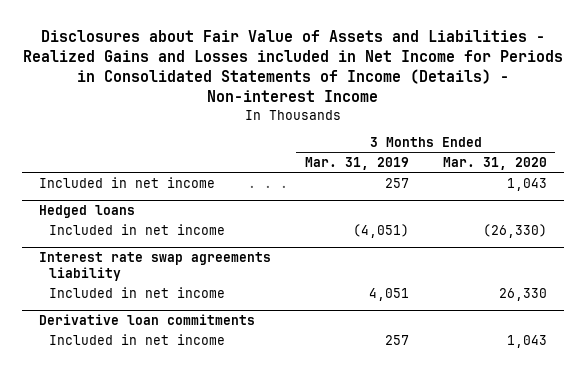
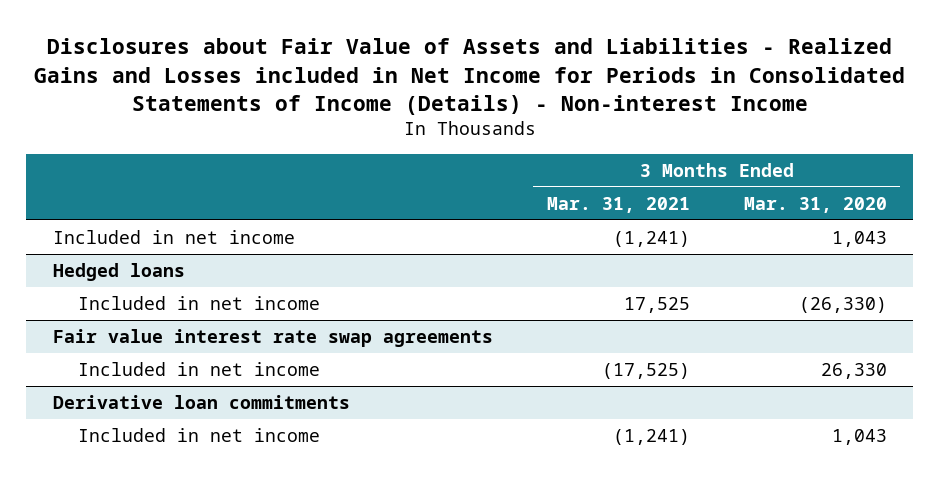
- | 3 Months Ended Mar. 31, 2019 | 3 Months Ended Mar. 31, 2020
+ | 3 Months Ended Mar. 31, 2021 | 3 Months Ended Mar. 31, 2020
- Interest rate swap agreements liability
+ Fair value interest rate swap agreements

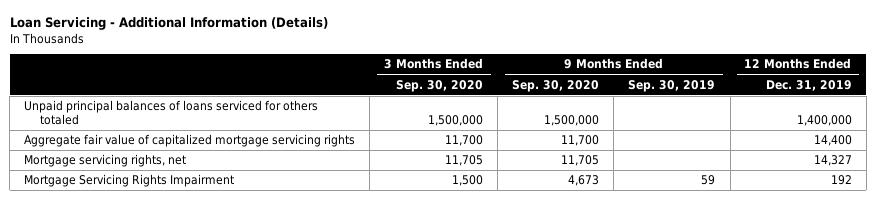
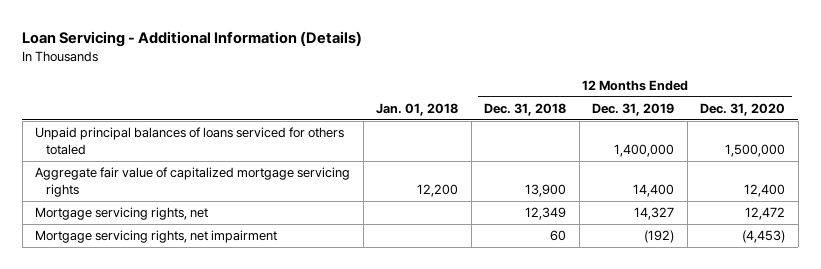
- | 3 Months Ended Sep. 30, 2020 | 9 Months Ended Sep. 30, 2020 | 9 Months Ended Sep. 30, 2019 | 12 Months Ended Dec. 31, 2019
+ | Jan. 01, 2018 | 12 Months Ended Dec. 31, 2018 | 12 Months Ended Dec. 31, 2019 | 12 Months Ended Dec. 31, 2020
- Mortgage Servicing Rights Impairment | 1,500 | 4,673 | 59 | 192
+ Mortgage servicing rights, net impairment | | 60 | (192) | (4,453)

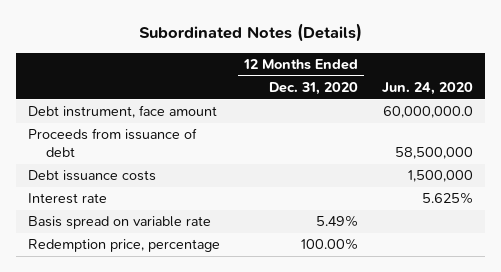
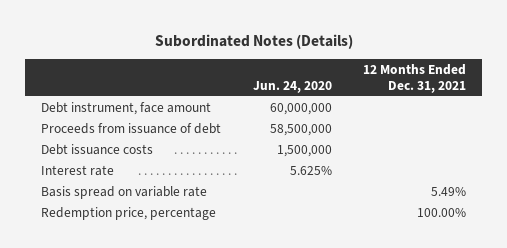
- | 12 Months Ended Dec. 31, 2020 | Jun. 24, 2020
+ | Jun. 24, 2020 | 12 Months Ended Dec. 31, 2021
- Debt instrument, face amount | | 60,000,000.0
+ Debt instrument, face amount | 60,000,000 |

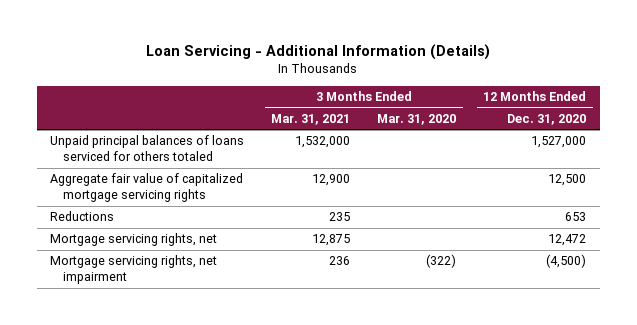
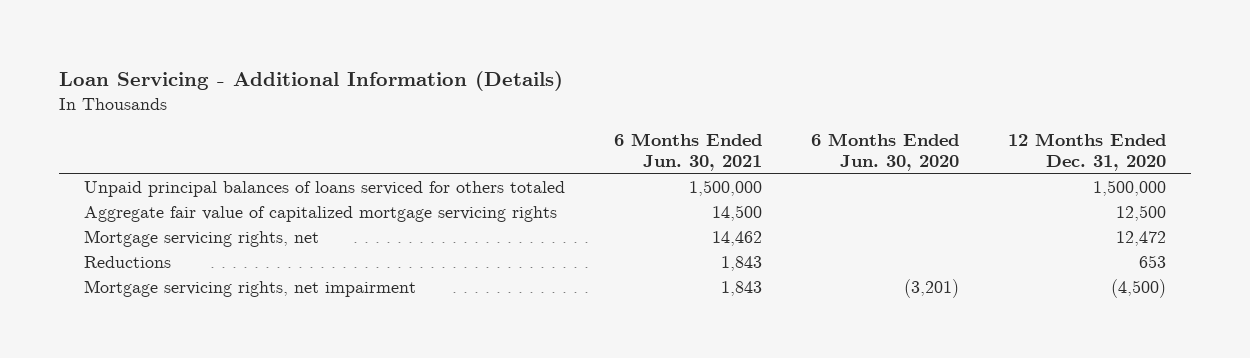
- | 3 Months Ended Mar. 31, 2021 | 3 Months Ended Mar. 31, 2020 | 12 Months Ended Dec. 31, 2020
+ | 6 Months Ended Jun. 30, 2021 | 6 Months Ended Jun. 30, 2020 | 12 Months Ended Dec. 31, 2020
- Unpaid principal balances of loans serviced for others totaled | 1,532,000 | | 1,527,000
+ Unpaid principal balances of loans serviced for others totaled | 1,500,000 | | 1,500,000
moved down: Reductions | 1,843 | | 653

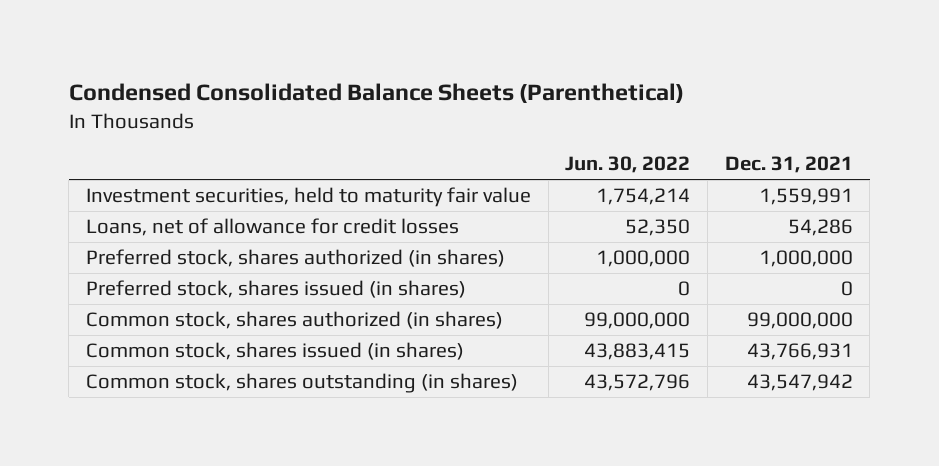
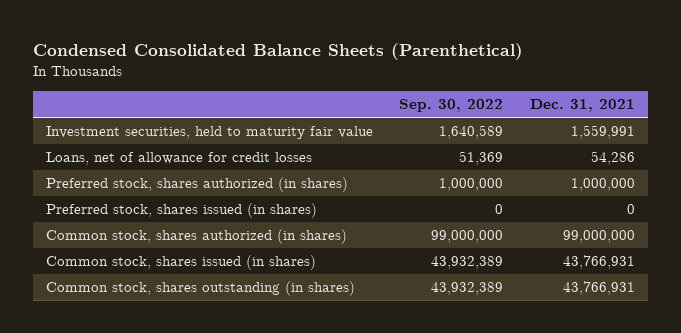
- | Jun. 30, 2022 | Dec. 31, 2021
+ | Sep. 30, 2022 | Dec. 31, 2021
- Common stock, shares outstanding (in shares) | 43,572,796 | 43,547,942
+ Common stock, shares outstanding (in shares) | 43,932,389 | 43,766,931

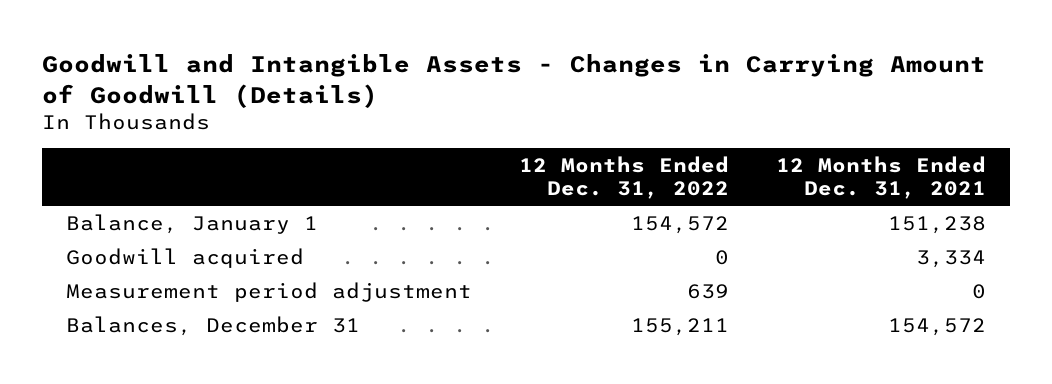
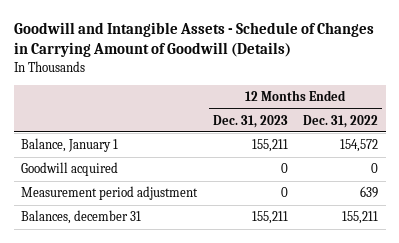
- Goodwill and Intangible Assets - Changes in Carrying Amount of Goodwill (Details)
+ Goodwill and Intangible Assets - Schedule of Changes in Carrying Amount of Goodwill (Details)
- | 12 Months Ended Dec. 31, 2022 | 12 Months Ended Dec. 31, 2021
+ | 12 Months Ended Dec. 31, 2023 | 12 Months Ended Dec. 31, 2022
- Balances, December 31 | 155,211 | 154,572
+ Balances, december 31 | 155,211 | 155,211

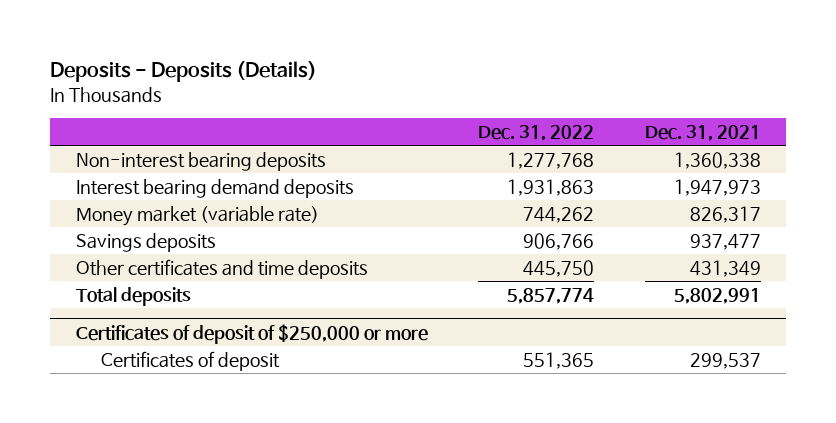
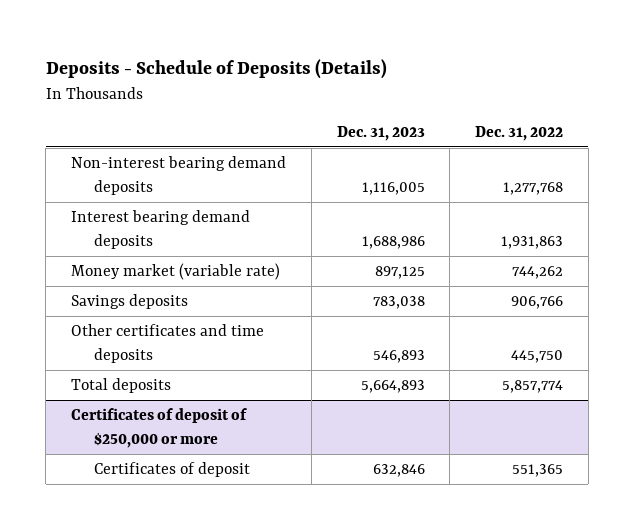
- Deposits - Deposits (Details)
+ Deposits - Schedule of Deposits (Details)
- | Dec. 31, 2022 | Dec. 31, 2021
+ | Dec. 31, 2023 | Dec. 31, 2022
- Non-interest bearing deposits | 1,277,768 | 1,360,338
+ Non-interest bearing demand deposits | 1,116,005 | 1,277,768

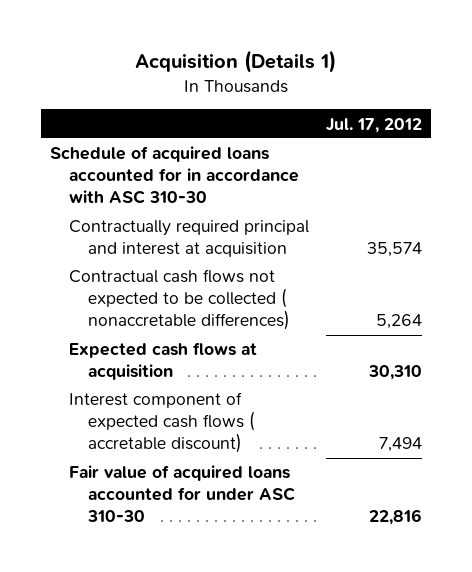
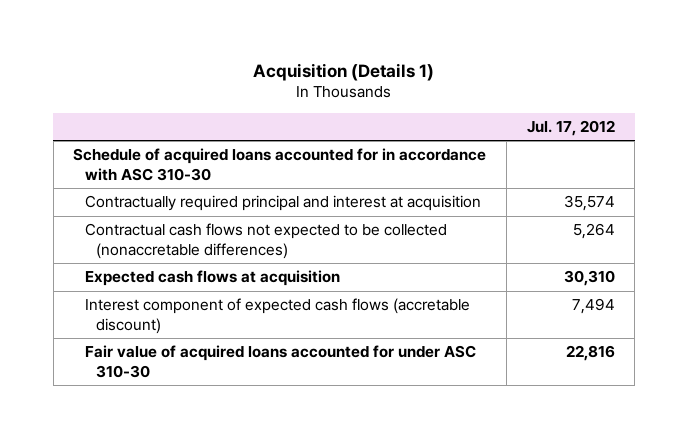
- Contractual cash flows not expected to be collected ( nonaccretable differences) | 5,264
+ Contractual cash flows not expected to be collected (nonaccretable differences) | 5,264
- Interest component of expected cash flows ( accretable discount) | 7,494
+ Interest component of expected cash flows (accretable discount) | 7,494

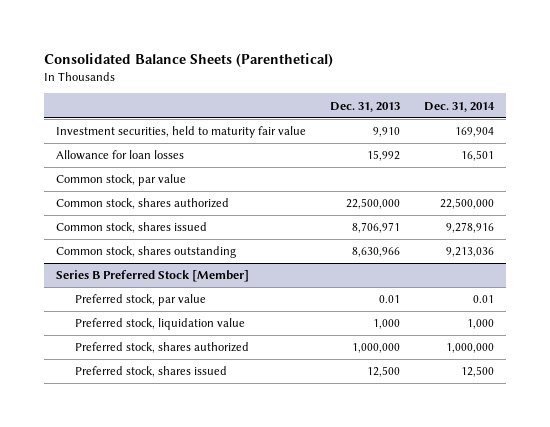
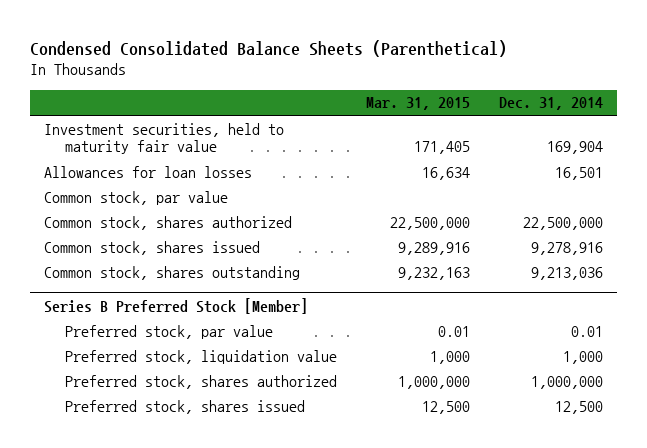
- Consolidated Balance Sheets (Parenthetical)
+ Condensed Consolidated Balance Sheets (Parenthetical)
- | Dec. 31, 2013 | Dec. 31, 2014
+ | Mar. 31, 2015 | Dec. 31, 2014
- Allowance for loan losses | 15,992 | 16,501
+ Allowances for loan losses | 16,634 | 16,501

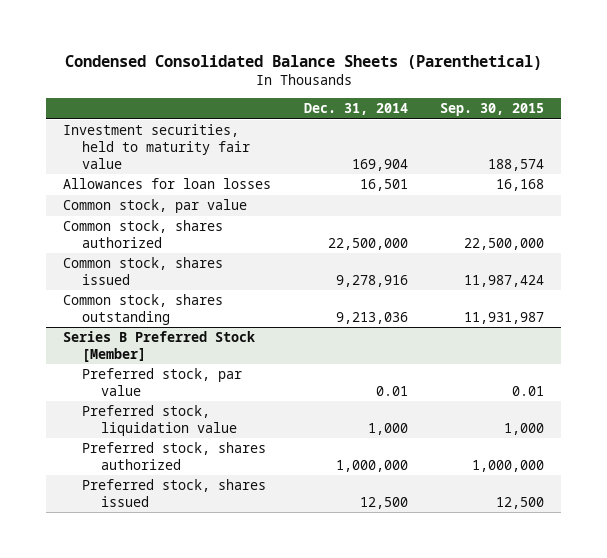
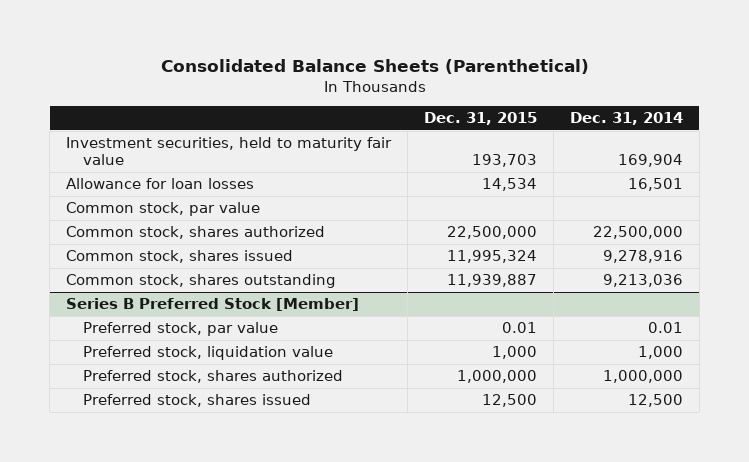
- Condensed Consolidated Balance Sheets (Parenthetical)
+ Consolidated Balance Sheets (Parenthetical)
- | Dec. 31, 2014 | Sep. 30, 2015
+ | Dec. 31, 2015 | Dec. 31, 2014
- Allowances for loan losses | 16,501 | 16,168
+ Allowance for loan losses | 14,534 | 16,501

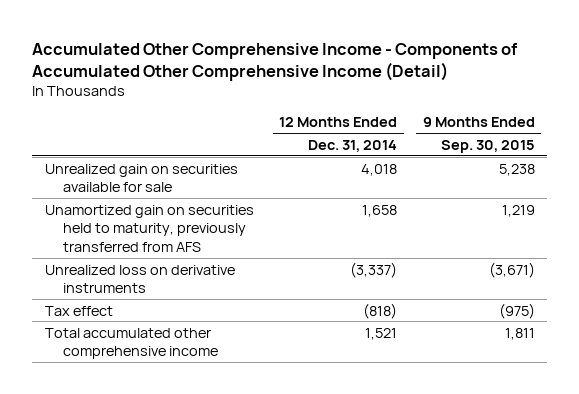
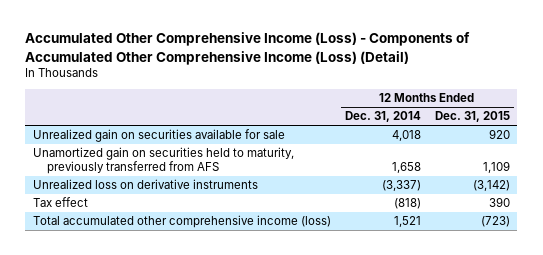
- Accumulated Other Comprehensive Income - Components of Accumulated Other Comprehensive Income (Detail)
+ Accumulated Other Comprehensive Income (Loss) - Components of Accumulated Other Comprehensive Income (Loss) (Detail)
- | 12 Months Ended Dec. 31, 2014 | 9 Months Ended Sep. 30, 2015
+ | 12 Months Ended Dec. 31, 2014 | 12 Months Ended Dec. 31, 2015
- Total accumulated other comprehensive income | 1,521 | 1,811
+ Total accumulated other comprehensive income (loss) | 1,521 | (723)

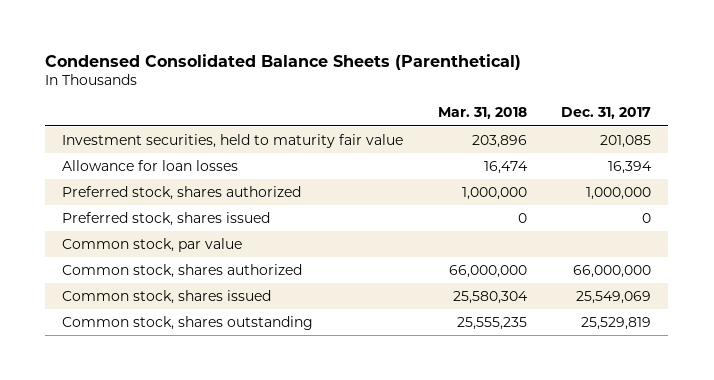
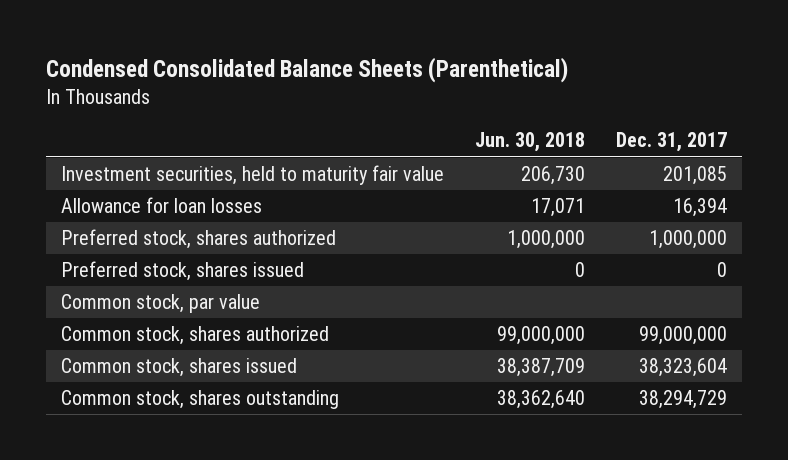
- | Mar. 31, 2018 | Dec. 31, 2017
+ | Jun. 30, 2018 | Dec. 31, 2017
- Common stock, shares authorized | 66,000,000 | 66,000,000
- Common stock, shares issued | 25,580,304 | 25,549,069
- Common stock, shares outstanding | 25,555,235 | 25,529,819
+ Common stock, shares authorized | 99,000,000 | 99,000,000
+ Common stock, shares issued | 38,387,709 | 38,323,604
+ Common stock, shares outstanding | 38,362,640 | 38,294,729

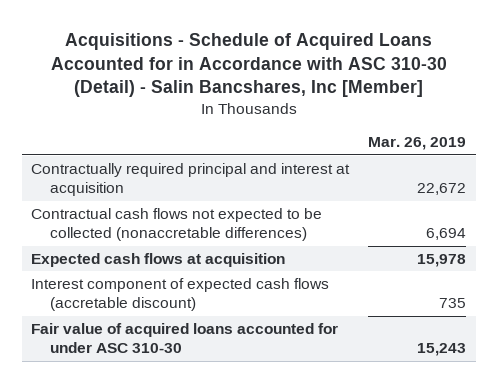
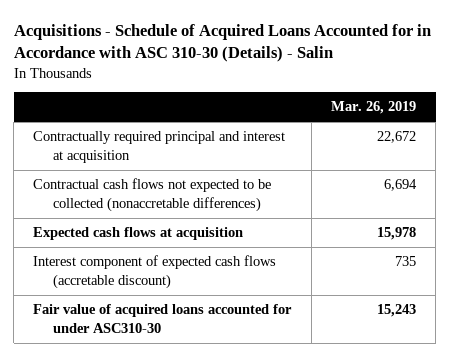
- Acquisitions - Schedule of Acquired Loans Accounted for in Accordance with ASC 310-30 (Detail) - Salin Bancshares, Inc [Member]
+ Acquisitions - Schedule of Acquired Loans Accounted for in Accordance with ASC 310-30 (Details) - Salin
- Fair value of acquired loans accounted for under ASC 310-30 | 15,243
+ Fair value of acquired loans accounted for under ASC310-30 | 15,243

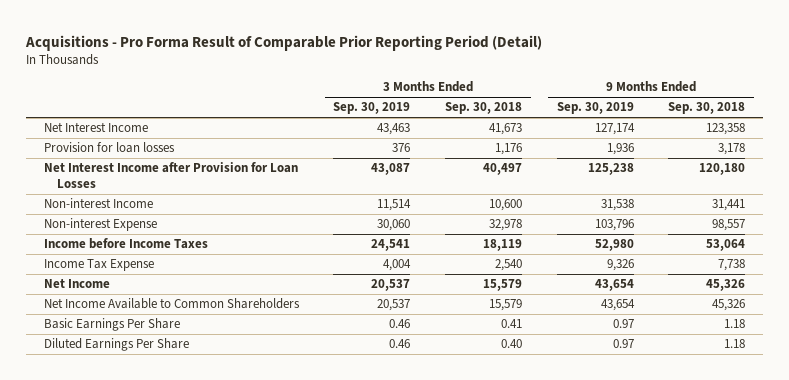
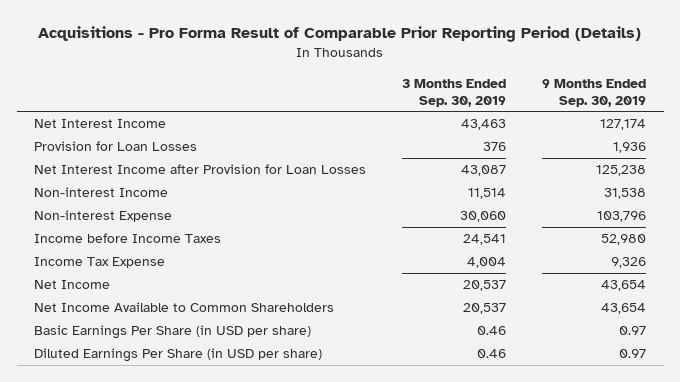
- Acquisitions - Pro Forma Result of Comparable Prior Reporting Period (Detail)
+ Acquisitions - Pro Forma Result of Comparable Prior Reporting Period (Details)
- | 3 Months Ended Sep. 30, 2019 | 3 Months Ended Sep. 30, 2018 | 9 Months Ended Sep. 30, 2019 | 9 Months Ended Sep. 30, 2018
+ | 3 Months Ended Sep. 30, 2019 | 9 Months Ended Sep. 30, 2019
- Provision for loan losses | 376 | 1,176 | 1,936 | 3,178
+ Provision for Loan Losses | 376 | 1,936
- Basic Earnings Per Share | 0.46 | 0.41 | 0.97 | 1.18
- Diluted Earnings Per Share | 0.46 | 0.40 | 0.97 | 1.18
+ Basic Earnings Per Share (in USD per share) | 0.46 | 0.97
+ Diluted Earnings Per Share (in USD per share) | 0.46 | 0.97

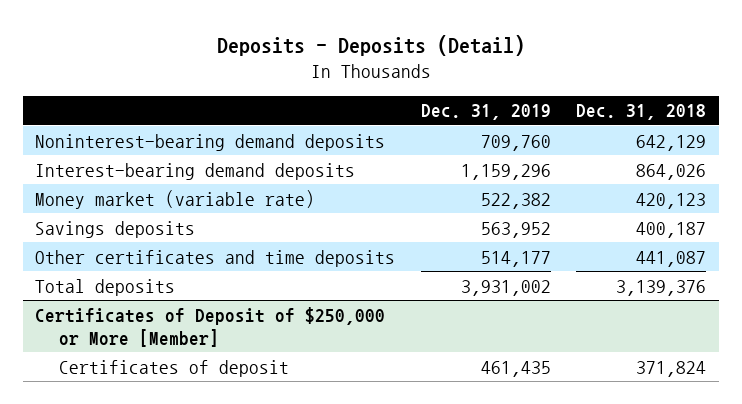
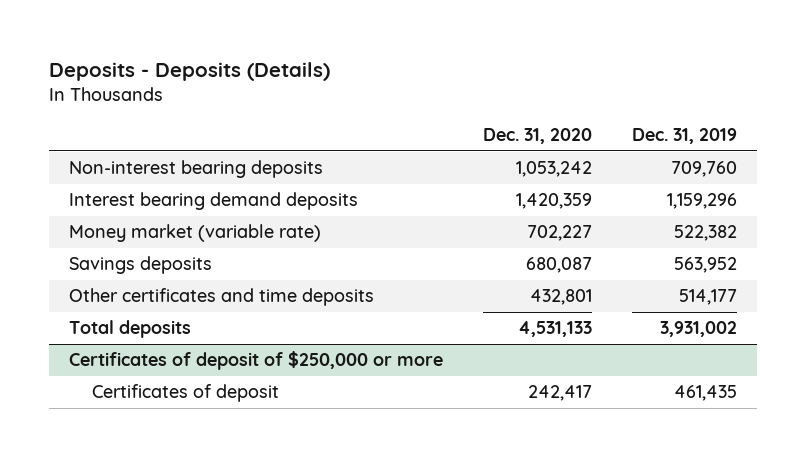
- Deposits - Deposits (Detail)
+ Deposits - Deposits (Details)
- | Dec. 31, 2019 | Dec. 31, 2018
+ | Dec. 31, 2020 | Dec. 31, 2019
- Noninterest-bearing demand deposits | 709,760 | 642,129
- Interest-bearing demand deposits | 1,159,296 | 864,026
+ Non-interest bearing deposits | 1,053,242 | 709,760
+ Interest bearing demand deposits | 1,420,359 | 1,159,296
- Certificates of Deposit of $250,000 or More [Member]
+ Certificates of deposit of $250,000 or more

